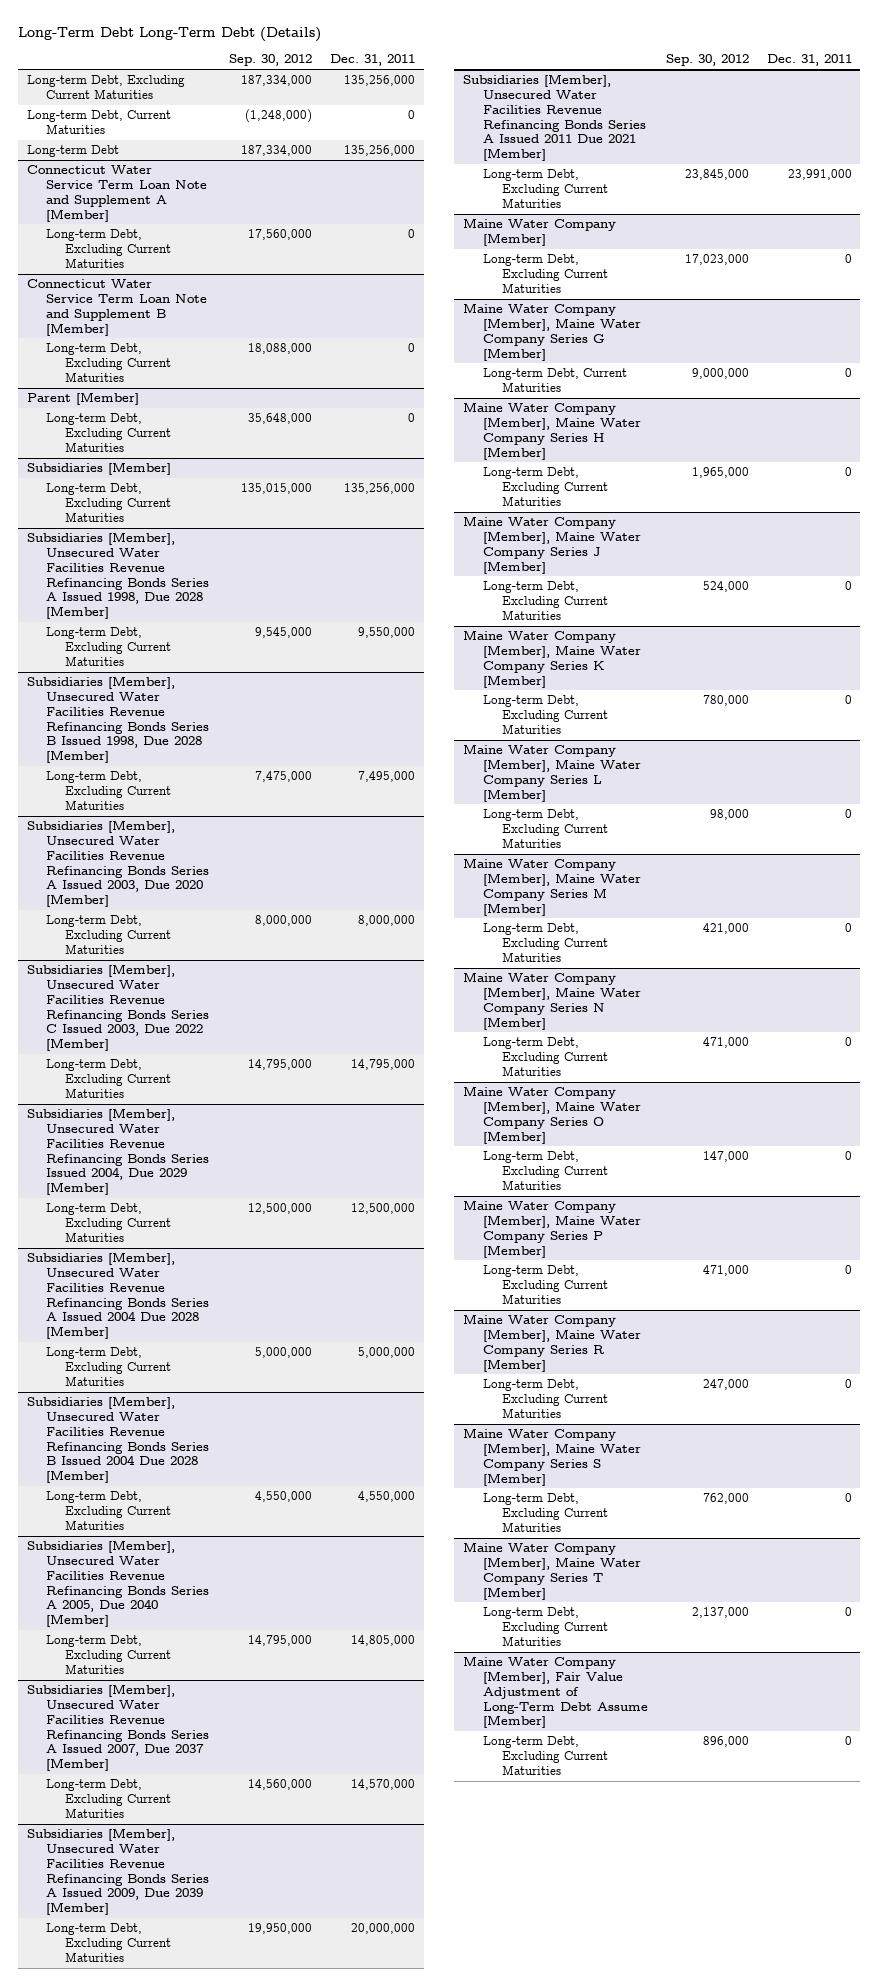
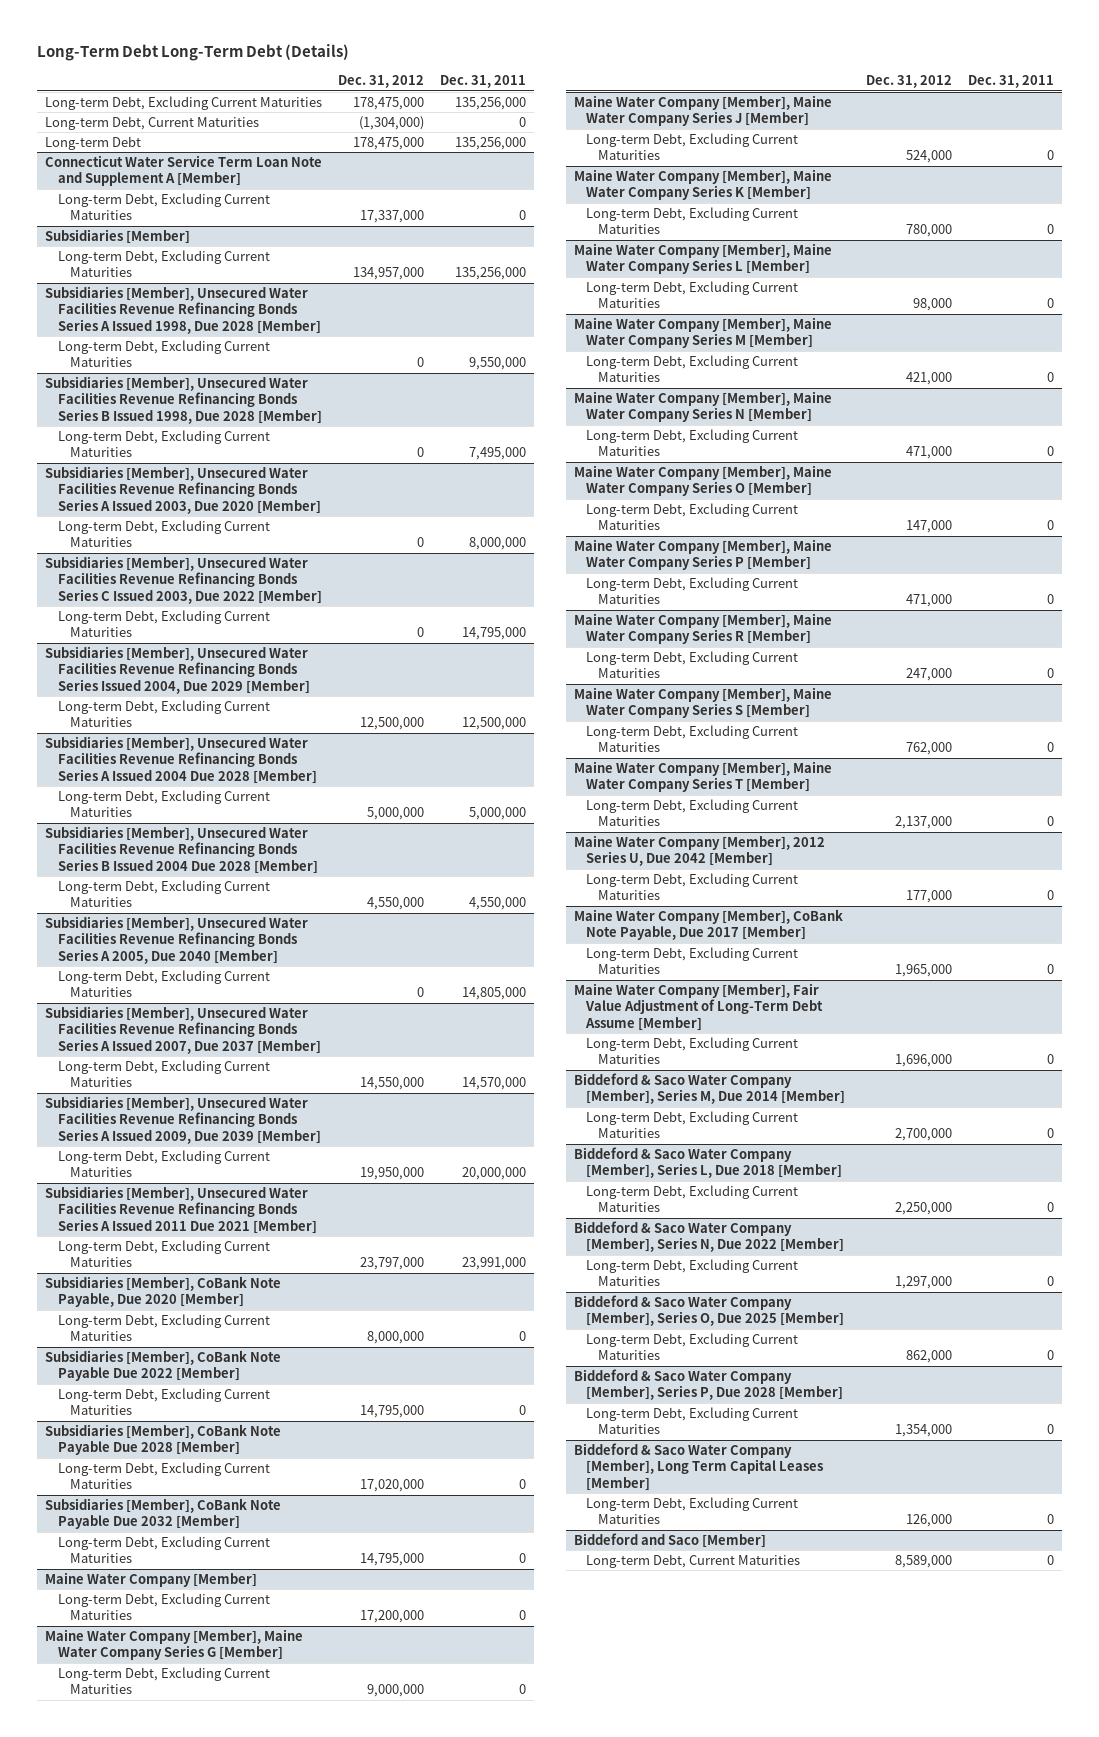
- | Sep. 30, 2012 | Dec. 31, 2011
+ | Dec. 31, 2012 | Dec. 31, 2011
- Connecticut Water Service Term Loan Note and Supplement B [Member]
- Long-term Debt, Excluding Current Maturities | 18,088,000 | 0
- Parent [Member]
- Long-term Debt, Excluding Current Maturities | 35,648,000 | 0
+ Subsidiaries [Member], CoBank Note Payable, Due 2020 [Member]
+ Long-term Debt, Excluding Current Maturities | 8,000,000 | 0
+ Subsidiaries [Member], CoBank Note Payable Due 2022 [Member]
+ Long-term Debt, Excluding Current Maturities | 14,795,000 | 0
+ Subsidiaries [Member], CoBank Note Payable Due 2028 [Member]
+ Long-term Debt, Excluding Current Maturities | 17,020,000 | 0
+ Subsidiaries [Member], CoBank Note Payable Due 2032 [Member]
+ Long-term Debt, Excluding Current Maturities | 14,795,000 | 0
@ Maine Water Company [Member], Maine Water Company Series G [Member]
- Long-term Debt, Current Maturities | 9,000,000 | 0
- Maine Water Company [Member], Maine Water Company Series H [Member]
+ Maine Water Company [Member], 2012 Series U, Due 2042 [Member]
+ Long-term Debt, Excluding Current Maturities | 177,000 | 0
+ Maine Water Company [Member], CoBank Note Payable, Due 2017 [Member]
+ Long-term Debt, Excluding Current Maturities | 1,965,000 | 0
+ Biddeford & Saco Water Company [Member], Series M, Due 2014 [Member]
+ Long-term Debt, Excluding Current Maturities | 2,700,000 | 0
+ Biddeford & Saco Water Company [Member], Series L, Due 2018 [Member]
+ Long-term Debt, Excluding Current Maturities | 2,250,000 | 0
+ Biddeford & Saco Water Company [Member], Series N, Due 2022 [Member]
+ Long-term Debt, Excluding Current Maturities | 1,297,000 | 0
+ Biddeford & Saco Water Company [Member], Series O, Due 2025 [Member]
+ Long-term Debt, Excluding Current Maturities | 862,000 | 0
+ Biddeford & Saco Water Company [Member], Series P, Due 2028 [Member]
+ Long-term Debt, Excluding Current Maturities | 1,354,000 | 0
+ Biddeford & Saco Water Company [Member], Long Term Capital Leases [Member]
+ Long-term Debt, Excluding Current Maturities | 126,000 | 0
+ Biddeford and Saco [Member]
+ Long-term Debt, Current Maturities | 8,589,000 | 0

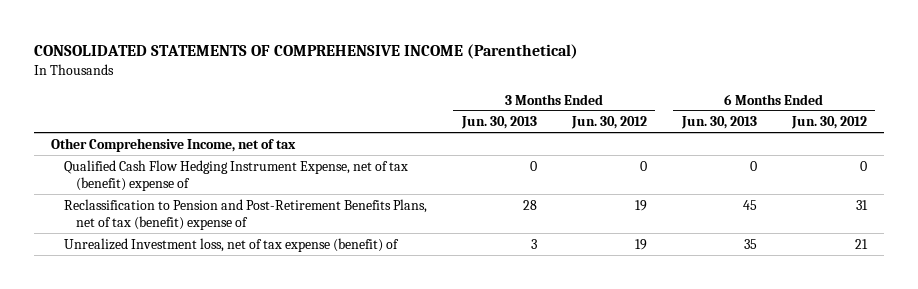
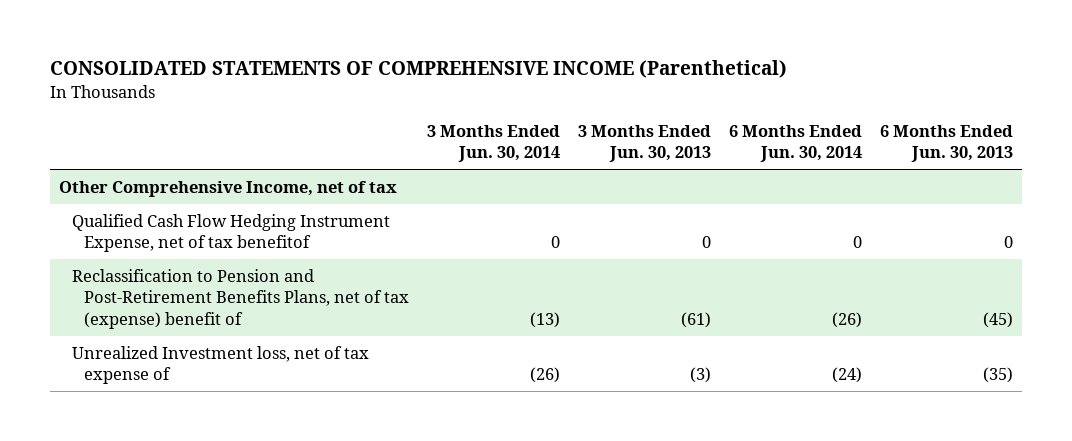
- | 3 Months Ended Jun. 30, 2013 | 3 Months Ended Jun. 30, 2012 | 6 Months Ended Jun. 30, 2013 | 6 Months Ended Jun. 30, 2012
+ | 3 Months Ended Jun. 30, 2014 | 3 Months Ended Jun. 30, 2013 | 6 Months Ended Jun. 30, 2014 | 6 Months Ended Jun. 30, 2013
- Qualified Cash Flow Hedging Instrument Expense, net of tax (benefit) expense of | 0 | 0 | 0 | 0
- Reclassification to Pension and Post-Retirement Benefits Plans, net of tax (benefit) expense of | 28 | 19 | 45 | 31
- Unrealized Investment loss, net of tax expense (benefit) of | 3 | 19 | 35 | 21
+ Qualified Cash Flow Hedging Instrument Expense, net of tax benefitof | 0 | 0 | 0 | 0
+ Reclassification to Pension and Post-Retirement Benefits Plans, net of tax (expense) benefit of | (13) | (61) | (26) | (45)
+ Unrealized Investment loss, net of tax expense of | (26) | (3) | (24) | (35)

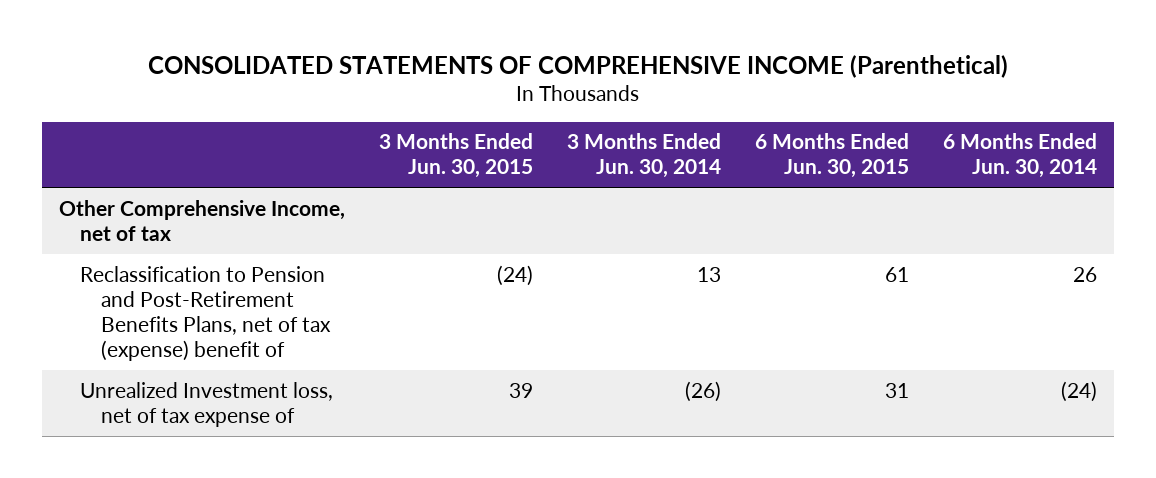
- | 3 Months Ended Jun. 30, 2014 | 3 Months Ended Jun. 30, 2013 | 6 Months Ended Jun. 30, 2014 | 6 Months Ended Jun. 30, 2013
+ | 3 Months Ended Jun. 30, 2015 | 3 Months Ended Jun. 30, 2014 | 6 Months Ended Jun. 30, 2015 | 6 Months Ended Jun. 30, 2014
- Qualified Cash Flow Hedging Instrument Expense, net of tax benefitof | 0 | 0 | 0 | 0
- Reclassification to Pension and Post-Retirement Benefits Plans, net of tax (expense) benefit of | (13) | (61) | (26) | (45)
+ Reclassification to Pension and Post-Retirement Benefits Plans, net of tax (expense) benefit of | (24) | 13 | 61 | 26

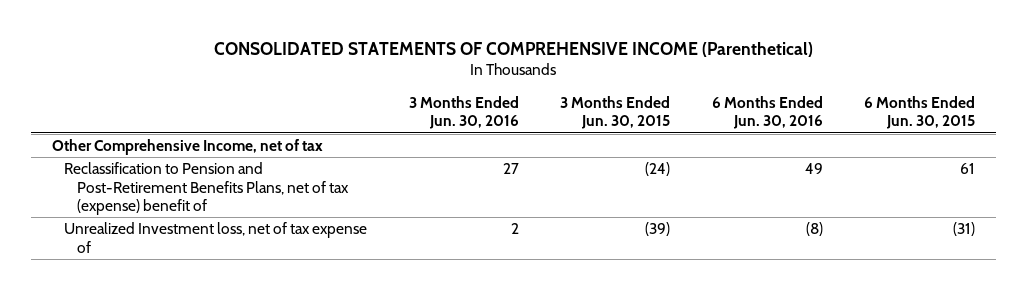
- | 3 Months Ended Jun. 30, 2015 | 3 Months Ended Jun. 30, 2014 | 6 Months Ended Jun. 30, 2015 | 6 Months Ended Jun. 30, 2014
+ | 3 Months Ended Jun. 30, 2016 | 3 Months Ended Jun. 30, 2015 | 6 Months Ended Jun. 30, 2016 | 6 Months Ended Jun. 30, 2015
- Unrealized Investment loss, net of tax expense of | 39 | (26) | 31 | (24)
+ Unrealized Investment loss, net of tax expense of | 2 | (39) | (8) | (31)

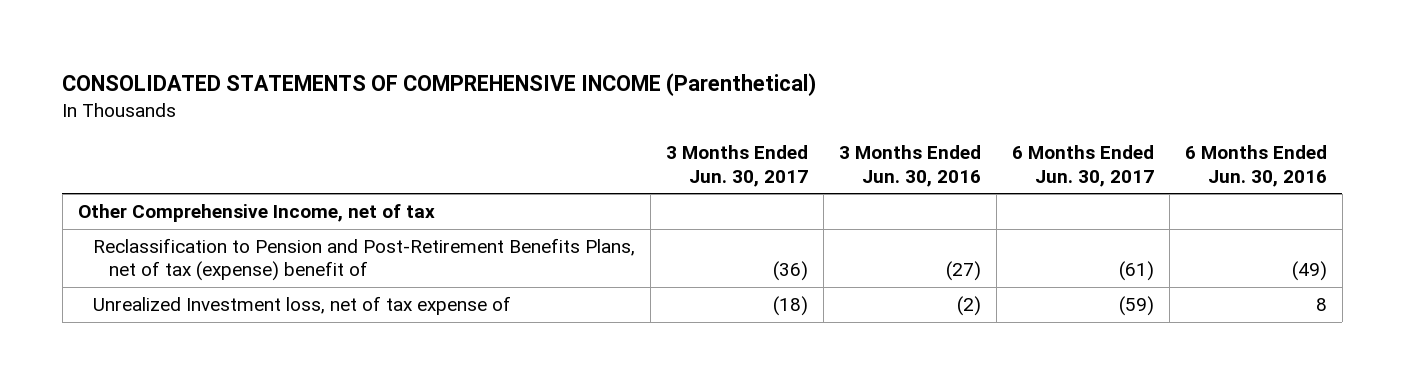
- | 3 Months Ended Jun. 30, 2016 | 3 Months Ended Jun. 30, 2015 | 6 Months Ended Jun. 30, 2016 | 6 Months Ended Jun. 30, 2015
+ | 3 Months Ended Jun. 30, 2017 | 3 Months Ended Jun. 30, 2016 | 6 Months Ended Jun. 30, 2017 | 6 Months Ended Jun. 30, 2016
- Reclassification to Pension and Post-Retirement Benefits Plans, net of tax (expense) benefit of | 27 | (24) | 49 | 61
- Unrealized Investment loss, net of tax expense of | 2 | (39) | (8) | (31)
+ Reclassification to Pension and Post-Retirement Benefits Plans, net of tax (expense) benefit of | (36) | (27) | (61) | (49)
+ Unrealized Investment loss, net of tax expense of | (18) | (2) | (59) | 8

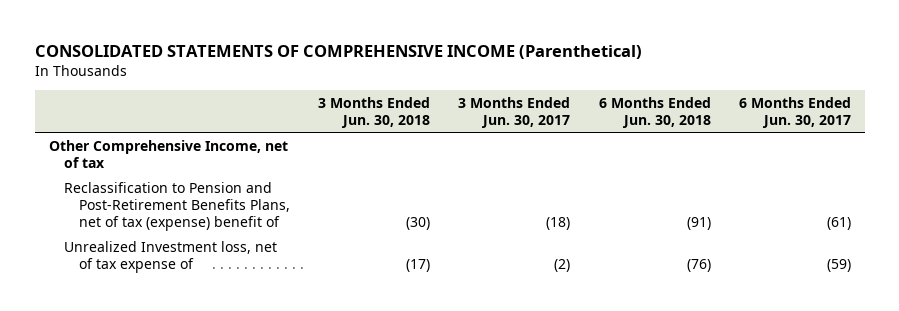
- | 3 Months Ended Jun. 30, 2017 | 3 Months Ended Jun. 30, 2016 | 6 Months Ended Jun. 30, 2017 | 6 Months Ended Jun. 30, 2016
+ | 3 Months Ended Jun. 30, 2018 | 3 Months Ended Jun. 30, 2017 | 6 Months Ended Jun. 30, 2018 | 6 Months Ended Jun. 30, 2017
- Reclassification to Pension and Post-Retirement Benefits Plans, net of tax (expense) benefit of | (36) | (27) | (61) | (49)
- Unrealized Investment loss, net of tax expense of | (18) | (2) | (59) | 8
+ Reclassification to Pension and Post-Retirement Benefits Plans, net of tax (expense) benefit of | (30) | (18) | (91) | (61)
+ Unrealized Investment loss, net of tax expense of | (17) | (2) | (76) | (59)

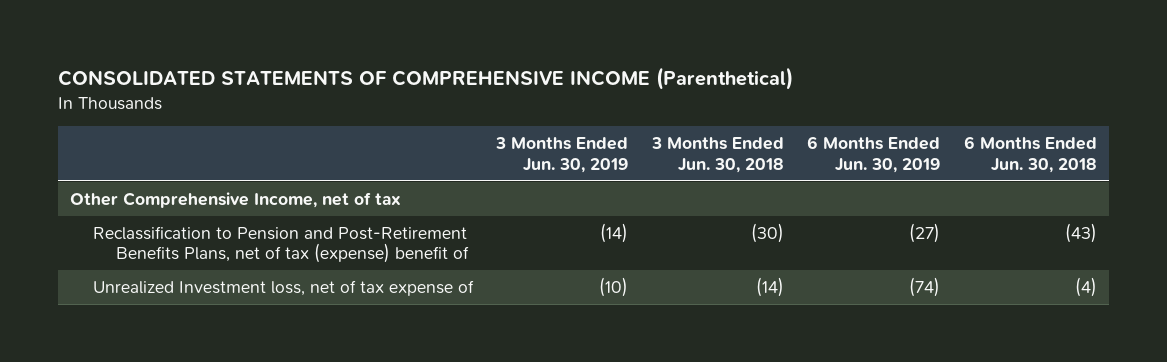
- | 3 Months Ended Jun. 30, 2018 | 3 Months Ended Jun. 30, 2017 | 6 Months Ended Jun. 30, 2018 | 6 Months Ended Jun. 30, 2017
+ | 3 Months Ended Jun. 30, 2019 | 3 Months Ended Jun. 30, 2018 | 6 Months Ended Jun. 30, 2019 | 6 Months Ended Jun. 30, 2018
- Reclassification to Pension and Post-Retirement Benefits Plans, net of tax (expense) benefit of | (30) | (18) | (91) | (61)
- Unrealized Investment loss, net of tax expense of | (17) | (2) | (76) | (59)
+ Reclassification to Pension and Post-Retirement Benefits Plans, net of tax (expense) benefit of | (14) | (30) | (27) | (43)
+ Unrealized Investment loss, net of tax expense of | (10) | (14) | (74) | (4)

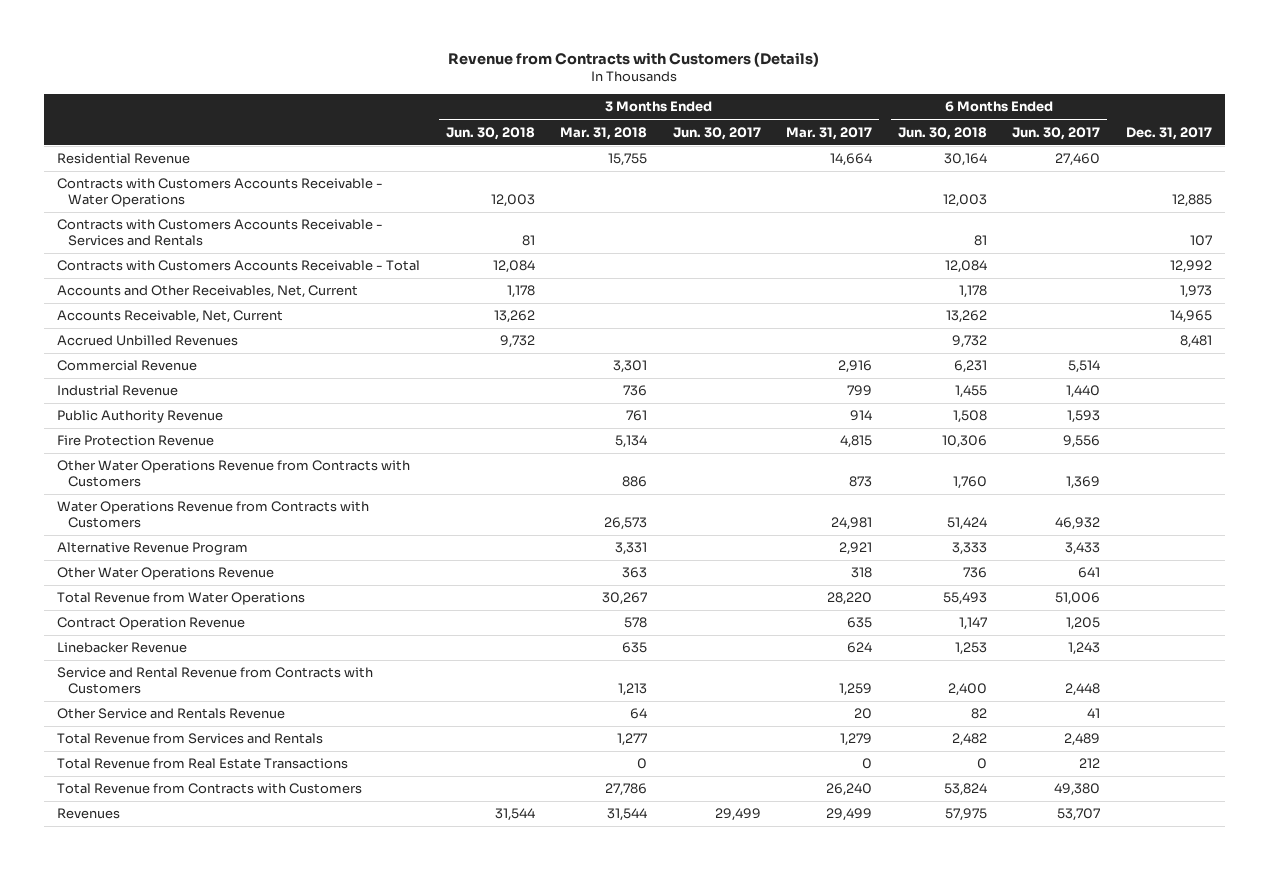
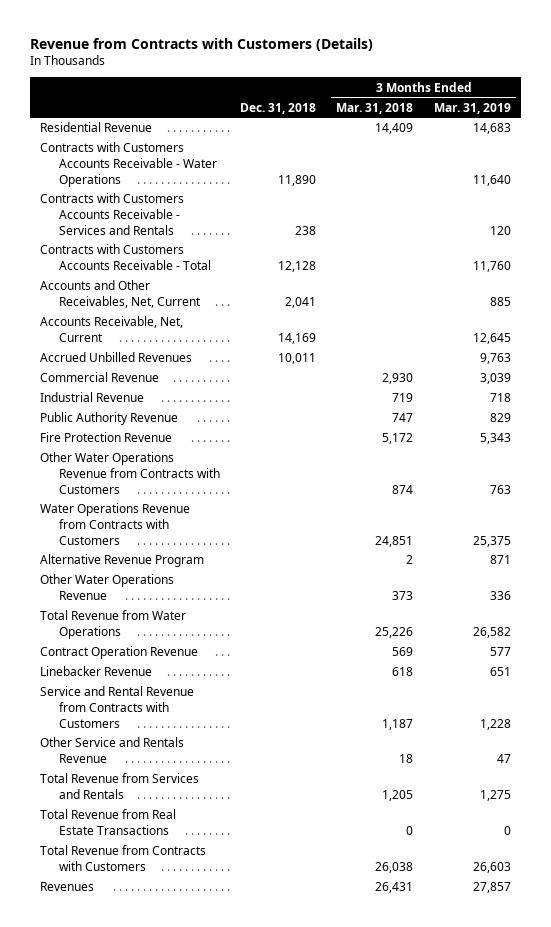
- | 3 Months Ended Jun. 30, 2018 | 3 Months Ended Mar. 31, 2018 | 3 Months Ended Jun. 30, 2017 | 3 Months Ended Mar. 31, 2017 | 6 Months Ended Jun. 30, 2018 | 6 Months Ended Jun. 30, 2017 | Dec. 31, 2017
+ | Dec. 31, 2018 | 3 Months Ended Mar. 31, 2018 | 3 Months Ended Mar. 31, 2019
- Residential Revenue | | 15,755 | | 14,664 | 30,164 | 27,460 |
+ Residential Revenue | | 14,409 | 14,683
- Commercial Revenue | | 3,301 | | 2,916 | 6,231 | 5,514 |
- Industrial Revenue | | 736 | | 799 | 1,455 | 1,440 |
- Public Authority Revenue | | 761 | | 914 | 1,508 | 1,593 |
- Fire Protection Revenue | | 5,134 | | 4,815 | 10,306 | 9,556 |
- Other Water Operations Revenue from Contracts with Customers | | 886 | | 873 | 1,760 | 1,369 |
- Water Operations Revenue from Contracts with Customers | | 26,573 | | 24,981 | 51,424 | 46,932 |
- Alternative Revenue Program | | 3,331 | | 2,921 | 3,333 | 3,433 |
- Other Water Operations Revenue | | 363 | | 318 | 736 | 641 |
- Total Revenue from Water Operations | | 30,267 | | 28,220 | 55,493 | 51,006 |
- Contract Operation Revenue | | 578 | | 635 | 1,147 | 1,205 |
- Linebacker Revenue | | 635 | | 624 | 1,253 | 1,243 |
- Service and Rental Revenue from Contracts with Customers | | 1,213 | | 1,259 | 2,400 | 2,448 |
- Other Service and Rentals Revenue | | 64 | | 20 | 82 | 41 |
- Total Revenue from Services and Rentals | | 1,277 | | 1,279 | 2,482 | 2,489 |
+ Commercial Revenue | | 2,930 | 3,039
+ Industrial Revenue | | 719 | 718
+ Public Authority Revenue | | 747 | 829
+ Fire Protection Revenue | | 5,172 | 5,343
+ Other Water Operations Revenue from Contracts with Customers | | 874 | 763
+ Water Operations Revenue from Contracts with Customers | | 24,851 | 25,375
+ Alternative Revenue Program | | 2 | 871
+ Other Water Operations Revenue | | 373 | 336
+ Total Revenue from Water Operations | | 25,226 | 26,582
+ Contract Operation Revenue | | 569 | 577
+ Linebacker Revenue | | 618 | 651
+ Service and Rental Revenue from Contracts with Customers | | 1,187 | 1,228
+ Other Service and Rentals Revenue | | 18 | 47
+ Total Revenue from Services and Rentals | | 1,205 | 1,275
- Total Revenue from Contracts with Customers | | 27,786 | | 26,240 | 53,824 | 49,380 |
- Revenues | 31,544 | 31,544 | 29,499 | 29,499 | 57,975 | 53,707 |
+ Total Revenue from Contracts with Customers | | 26,038 | 26,603
+ Revenues | | 26,431 | 27,857

